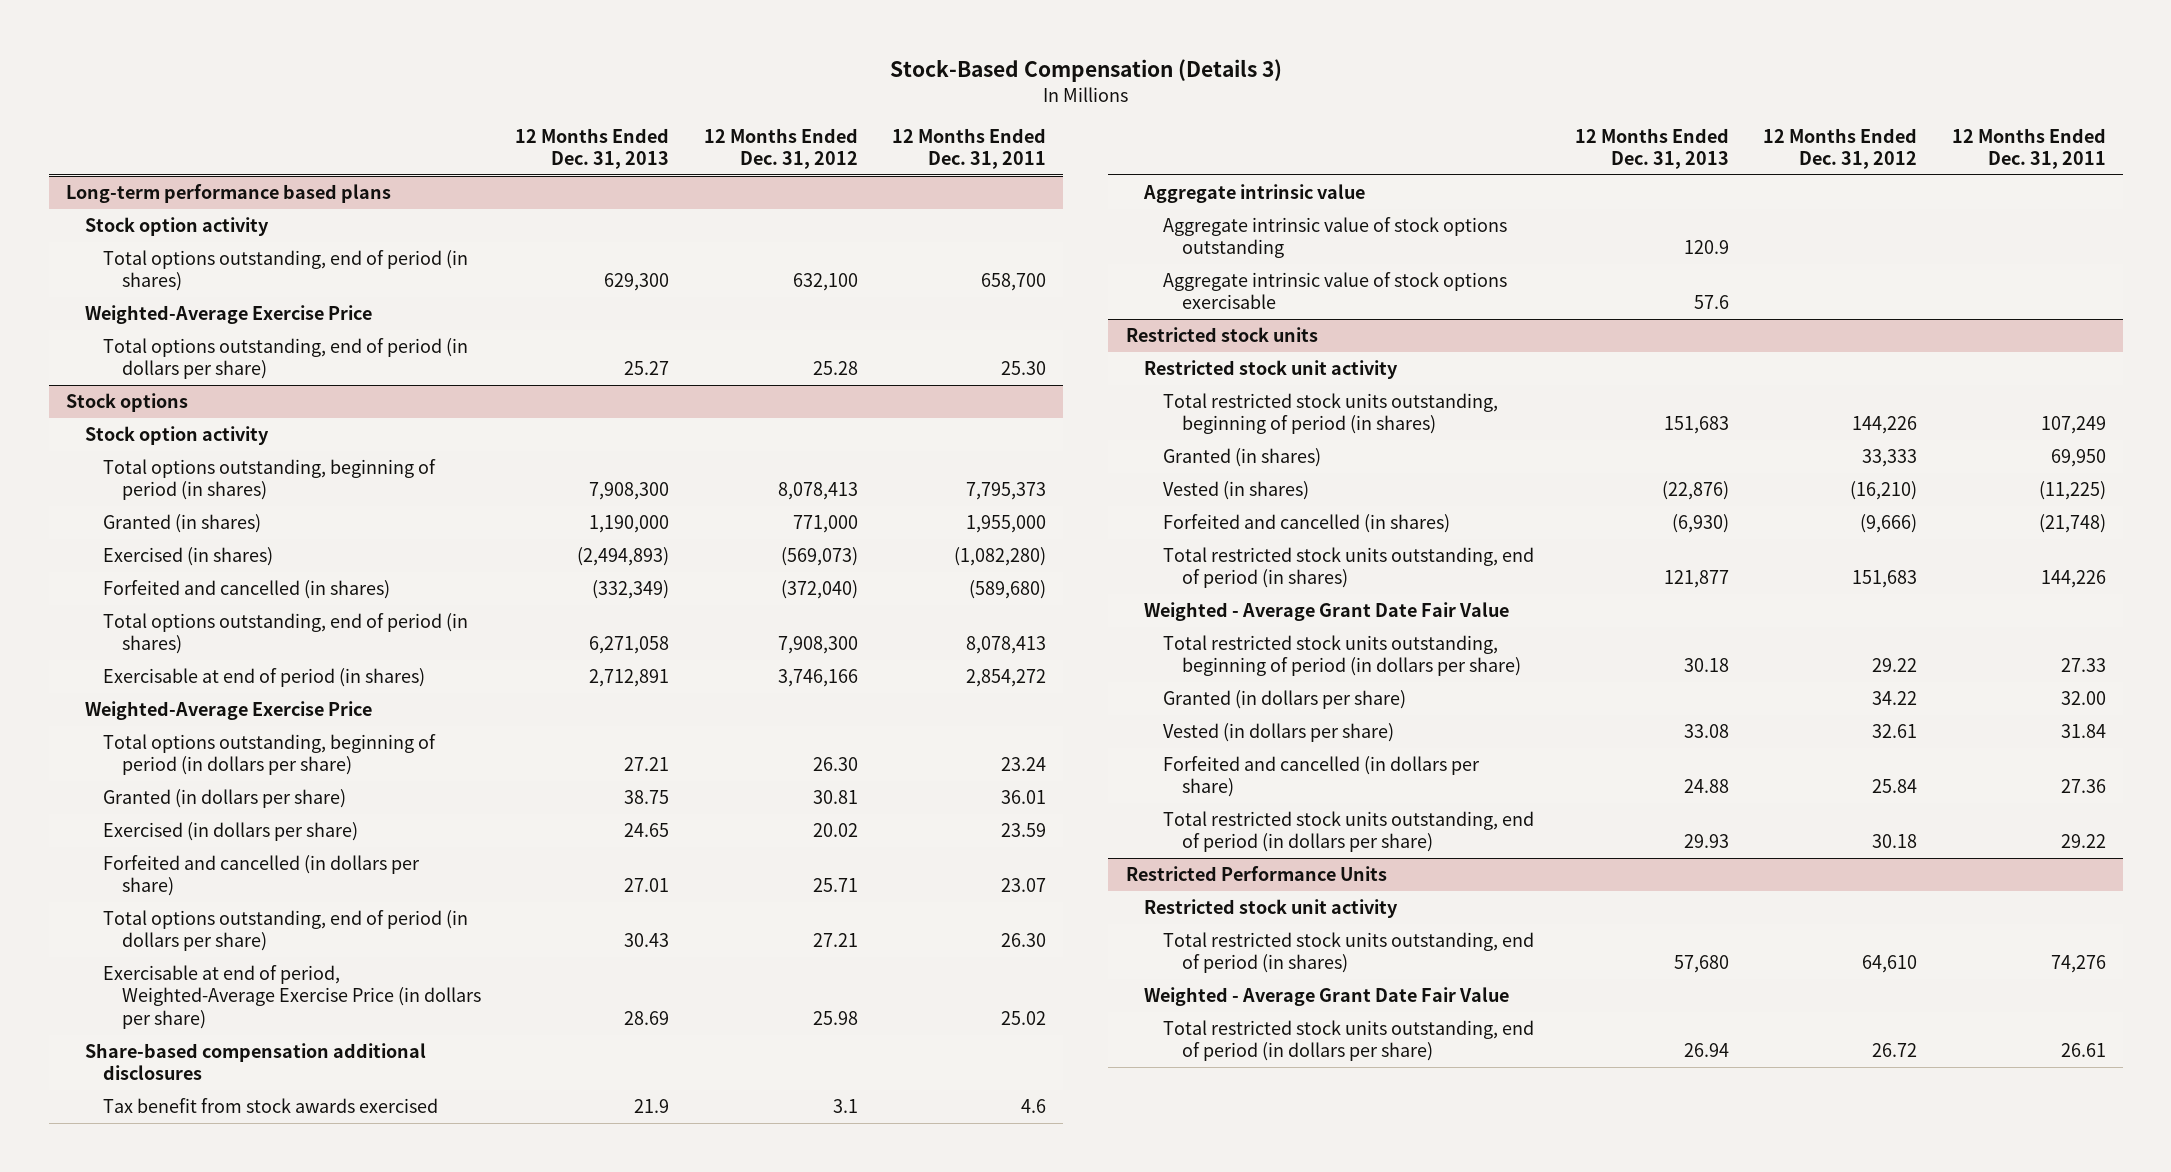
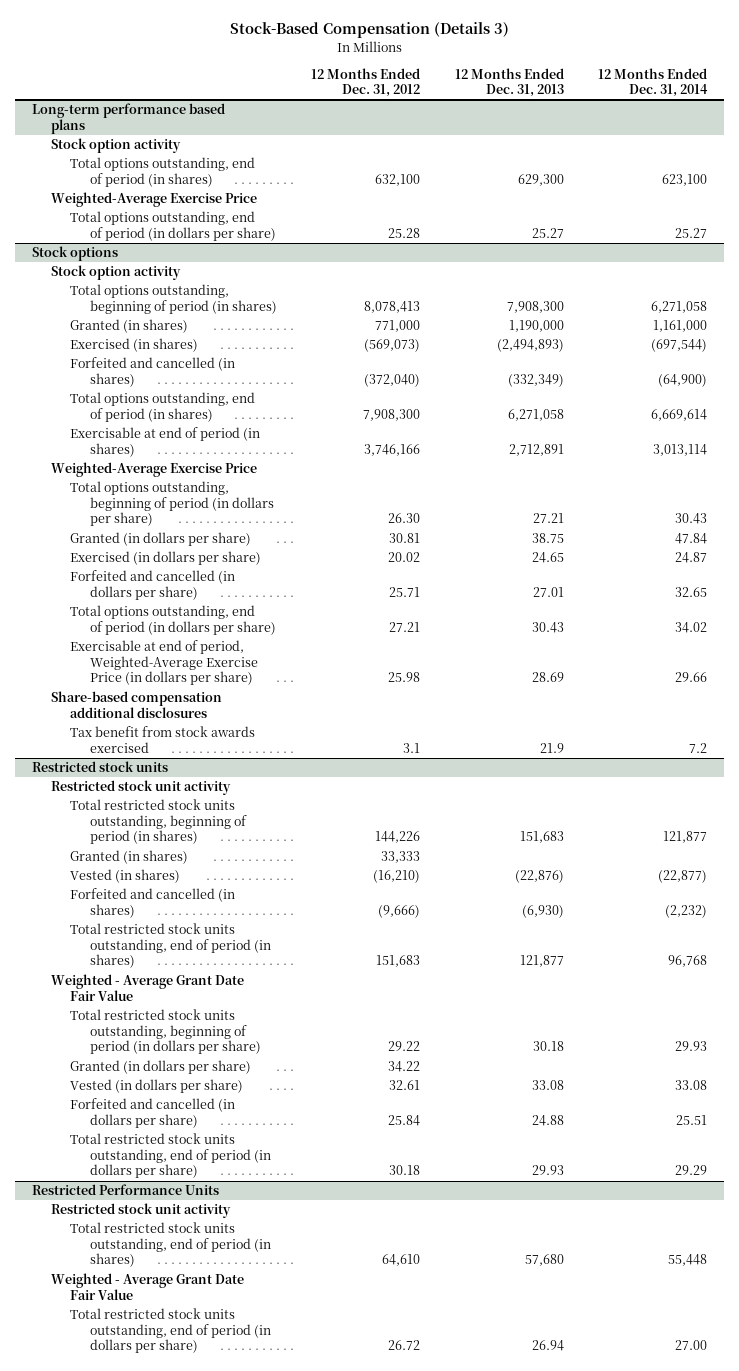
- | 12 Months Ended Dec. 31, 2013 | 12 Months Ended Dec. 31, 2012 | 12 Months Ended Dec. 31, 2011
+ | 12 Months Ended Dec. 31, 2012 | 12 Months Ended Dec. 31, 2013 | 12 Months Ended Dec. 31, 2014
@ Stock options
- Aggregate intrinsic value
- Aggregate intrinsic value of stock options outstanding | 120.9 | |
- Aggregate intrinsic value of stock options exercisable | 57.6 | |

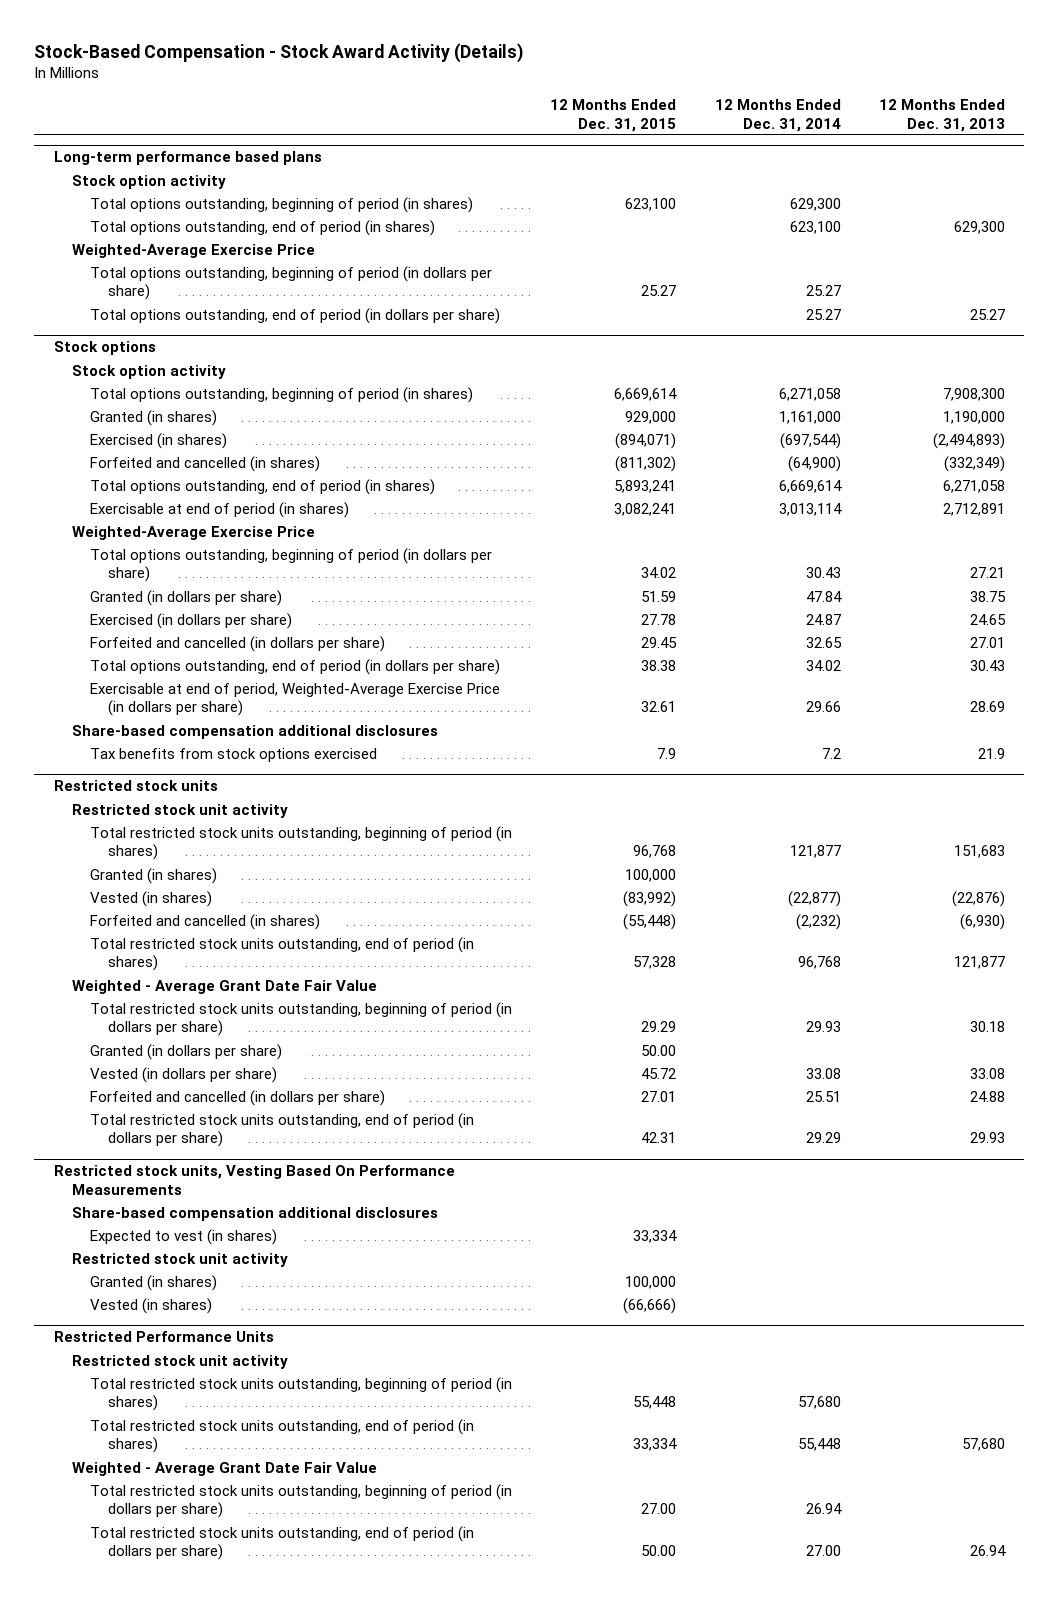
- Stock-Based Compensation (Details 3)
+ Stock-Based Compensation - Stock Award Activity (Details)
- | 12 Months Ended Dec. 31, 2012 | 12 Months Ended Dec. 31, 2013 | 12 Months Ended Dec. 31, 2014
+ | 12 Months Ended Dec. 31, 2015 | 12 Months Ended Dec. 31, 2014 | 12 Months Ended Dec. 31, 2013
@ Long-term performance based plans
+ Total options outstanding, beginning of period (in shares) | 623,100 | 629,300 |
+ Total options outstanding, beginning of period (in dollars per share) | 25.27 | 25.27 |
@ Stock options
- Tax benefit from stock awards exercised | 3.1 | 21.9 | 7.2
+ Tax benefits from stock options exercised | 7.9 | 7.2 | 21.9
+ Restricted stock units, Vesting Based On Performance Measurements
+ Share-based compensation additional disclosures
+ Expected to vest (in shares) | 33,334 | |
+ Restricted stock unit activity
+ Granted (in shares) | 100,000 | |
+ Vested (in shares) | (66,666) | |
@ Restricted Performance Units
+ Total restricted stock units outstanding, beginning of period (in shares) | 55,448 | 57,680 |
+ Total restricted stock units outstanding, beginning of period (in dollars per share) | 27.00 | 26.94 |

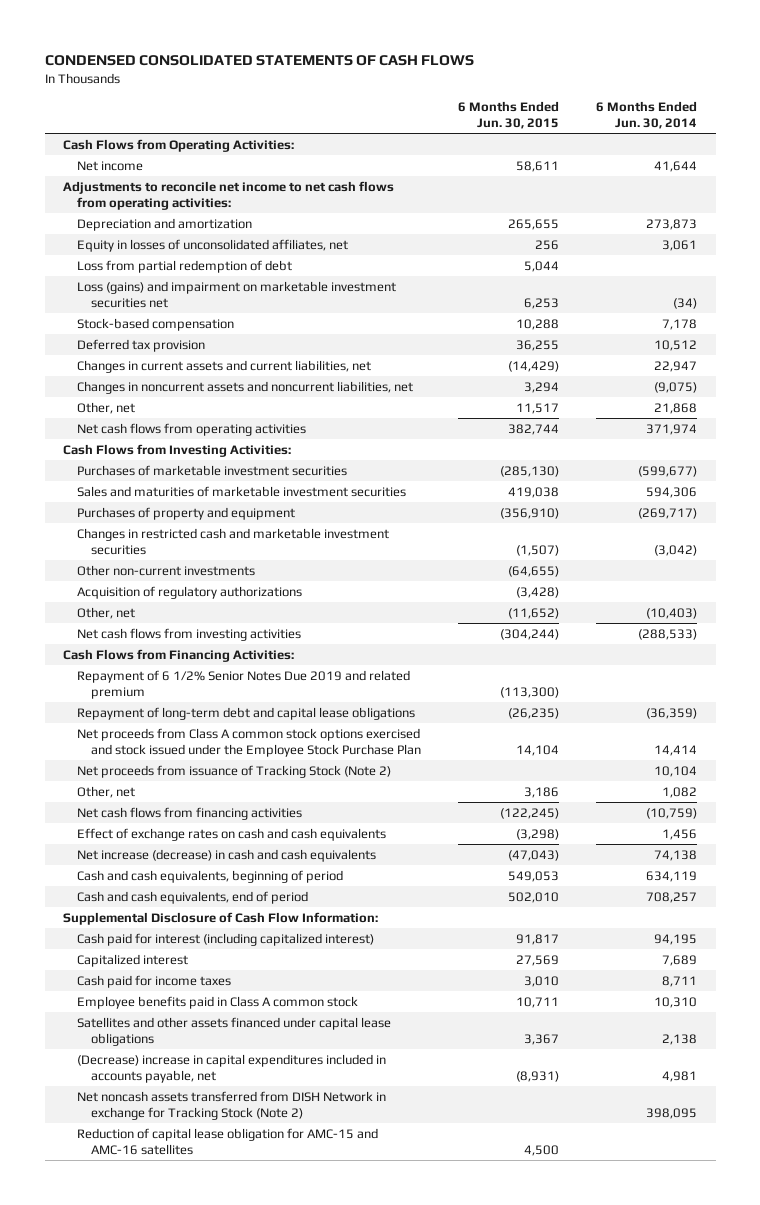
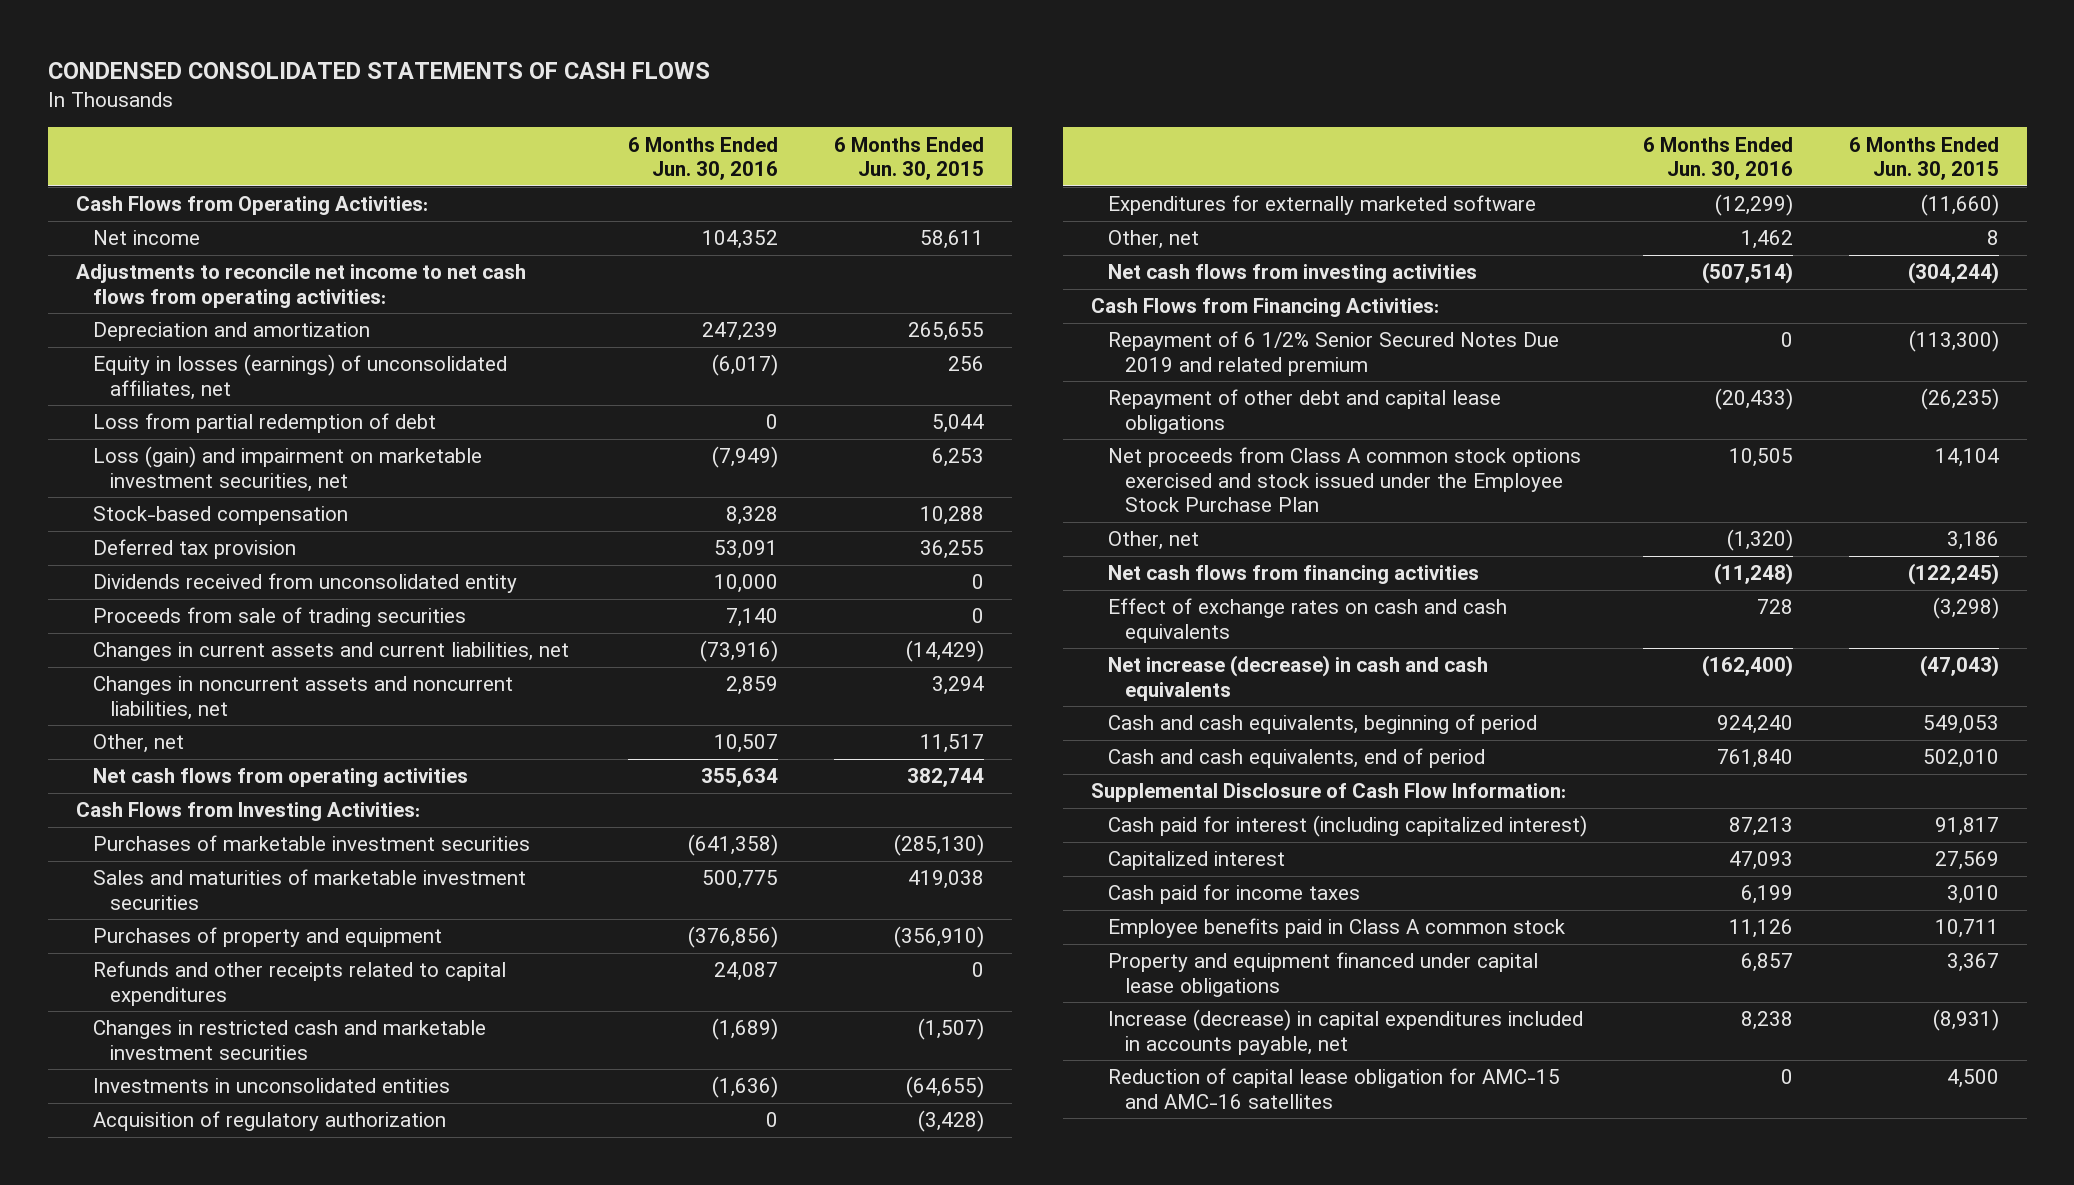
- | 6 Months Ended Jun. 30, 2015 | 6 Months Ended Jun. 30, 2014
+ | 6 Months Ended Jun. 30, 2016 | 6 Months Ended Jun. 30, 2015
- Equity in losses of unconsolidated affiliates, net | 256 | 3,061
+ Equity in losses (earnings) of unconsolidated affiliates, net | (6,017) | 256
- Loss (gains) and impairment on marketable investment securities net | 6,253 | (34)
+ Loss (gain) and impairment on marketable investment securities, net | (7,949) | 6,253
+ Dividends received from unconsolidated entity | 10,000 | 0
+ Proceeds from sale of trading securities | 7,140 | 0
+ Refunds and other receipts related to capital expenditures | 24,087 | 0
- Other non-current investments | (64,655) |
- Acquisition of regulatory authorizations | (3,428) |
- Other, net | (11,652) | (10,403)
+ Investments in unconsolidated entities | (1,636) | (64,655)
+ Acquisition of regulatory authorization | 0 | (3,428)
+ Expenditures for externally marketed software | (12,299) | (11,660)
+ Other, net | 1,462 | 8
- Repayment of 6 1/2% Senior Notes Due 2019 and related premium | (113,300) |
- Repayment of long-term debt and capital lease obligations | (26,235) | (36,359)
+ Repayment of 6 1/2% Senior Secured Notes Due 2019 and related premium | 0 | (113,300)
+ Repayment of other debt and capital lease obligations | (20,433) | (26,235)
- Net proceeds from issuance of Tracking Stock (Note 2) | | 10,104
- Satellites and other assets financed under capital lease obligations | 3,367 | 2,138
- (Decrease) increase in capital expenditures included in accounts payable, net | (8,931) | 4,981
- Net noncash assets transferred from DISH Network in exchange for Tracking Stock (Note 2) | | 398,095
+ Property and equipment financed under capital lease obligations | 6,857 | 3,367
+ Increase (decrease) in capital expenditures included in accounts payable, net | 8,238 | (8,931)

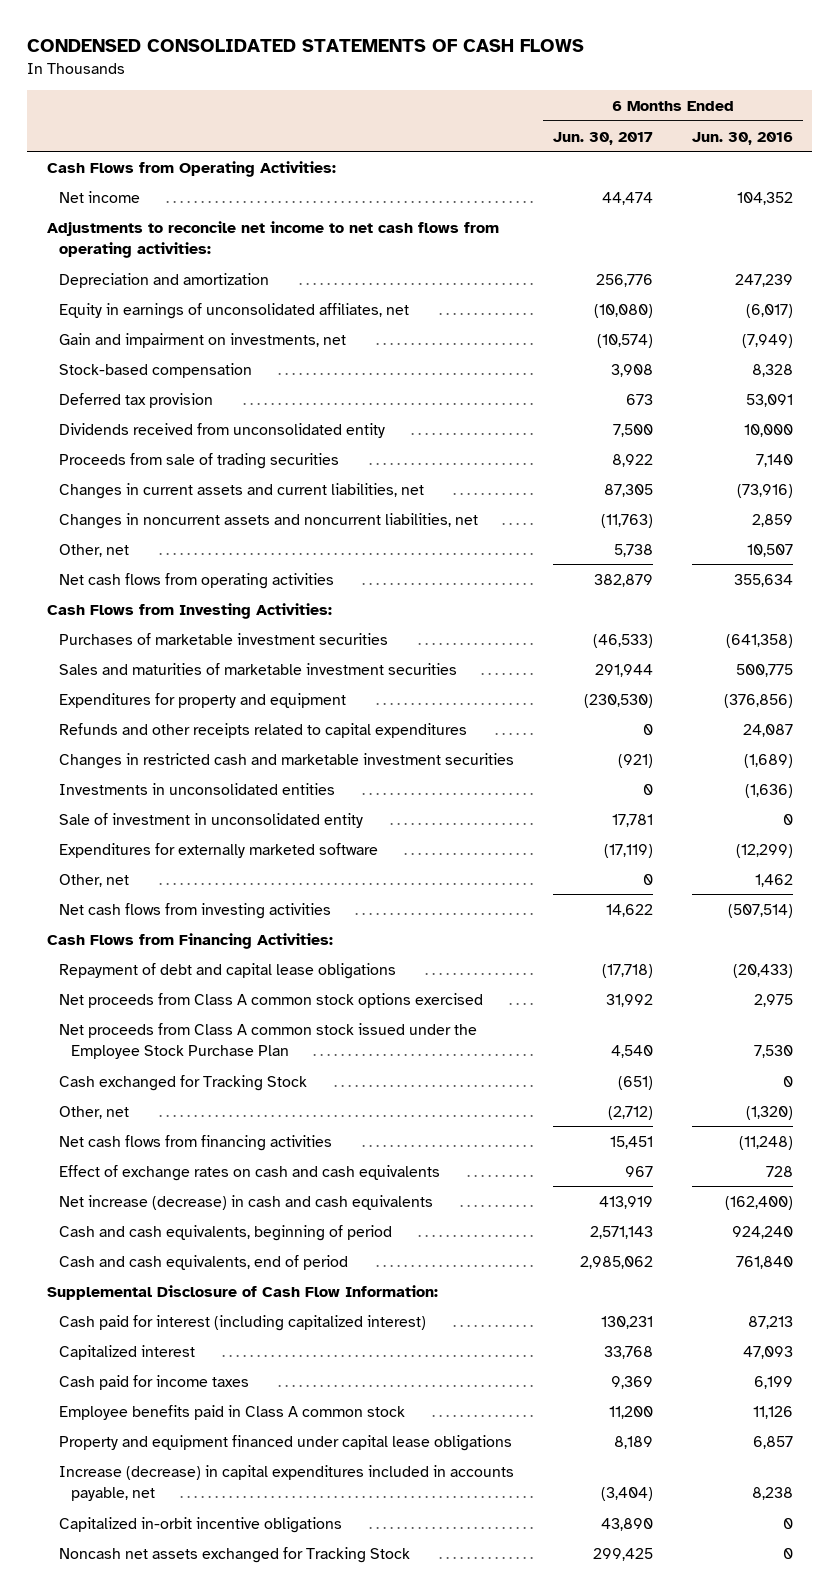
- | 6 Months Ended Jun. 30, 2016 | 6 Months Ended Jun. 30, 2015
+ | 6 Months Ended Jun. 30, 2017 | 6 Months Ended Jun. 30, 2016
- Equity in losses (earnings) of unconsolidated affiliates, net | (6,017) | 256
- Loss from partial redemption of debt | 0 | 5,044
- Loss (gain) and impairment on marketable investment securities, net | (7,949) | 6,253
+ Equity in earnings of unconsolidated affiliates, net | (10,080) | (6,017)
+ Gain and impairment on investments, net | (10,574) | (7,949)
- Purchases of property and equipment | (376,856) | (356,910)
+ Expenditures for property and equipment | (230,530) | (376,856)
- Acquisition of regulatory authorization | 0 | (3,428)
+ Sale of investment in unconsolidated entity | 17,781 | 0
- Repayment of 6 1/2% Senior Secured Notes Due 2019 and related premium | 0 | (113,300)
- Repayment of other debt and capital lease obligations | (20,433) | (26,235)
- Net proceeds from Class A common stock options exercised and stock issued under the Employee Stock Purchase Plan | 10,505 | 14,104
+ Repayment of debt and capital lease obligations | (17,718) | (20,433)
+ Net proceeds from Class A common stock options exercised | 31,992 | 2,975
+ Net proceeds from Class A common stock issued under the Employee Stock Purchase Plan | 4,540 | 7,530
+ Cash exchanged for Tracking Stock | (651) | 0
- Reduction of capital lease obligation for AMC-15 and AMC-16 satellites | 0 | 4,500
+ Capitalized in-orbit incentive obligations | 43,890 | 0
+ Noncash net assets exchanged for Tracking Stock | 299,425 | 0

